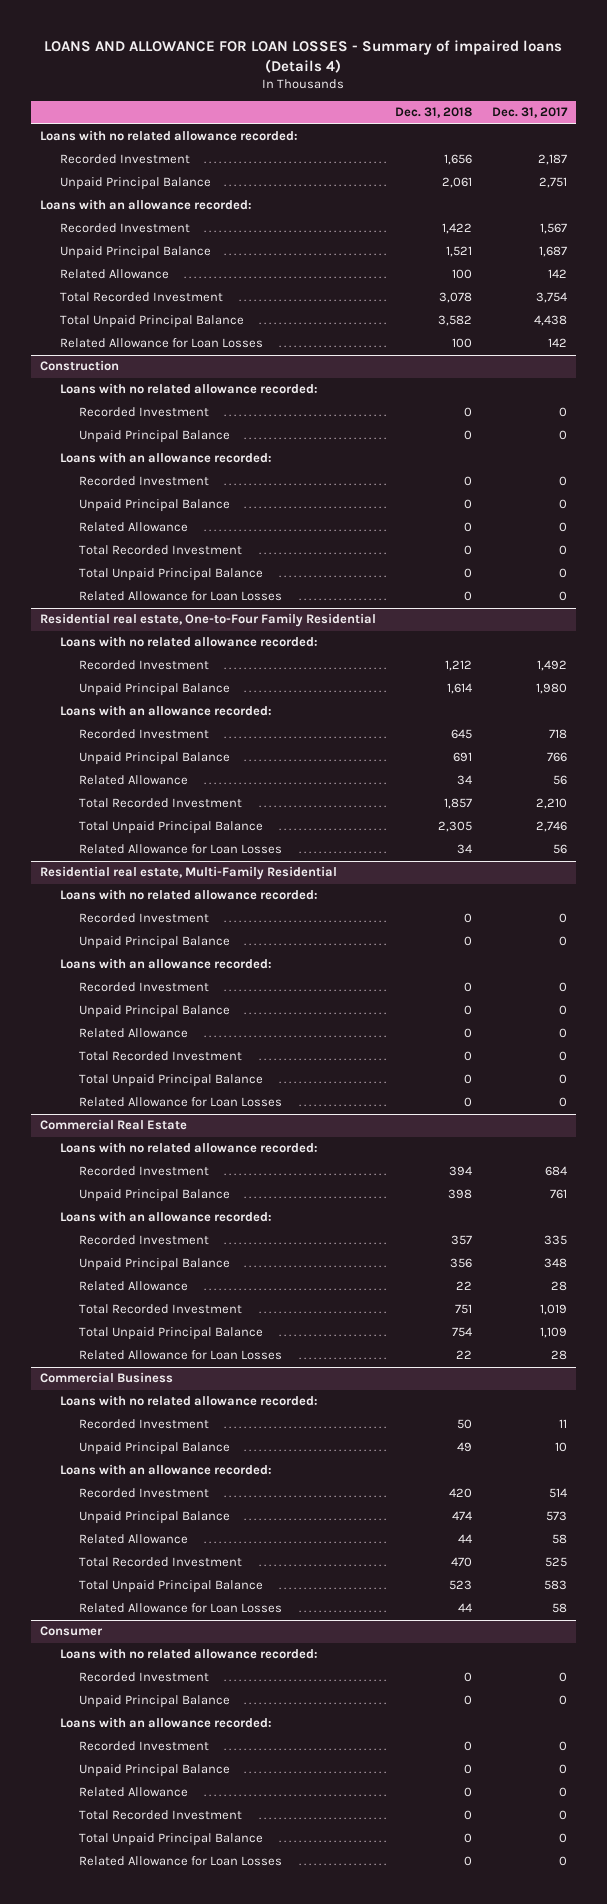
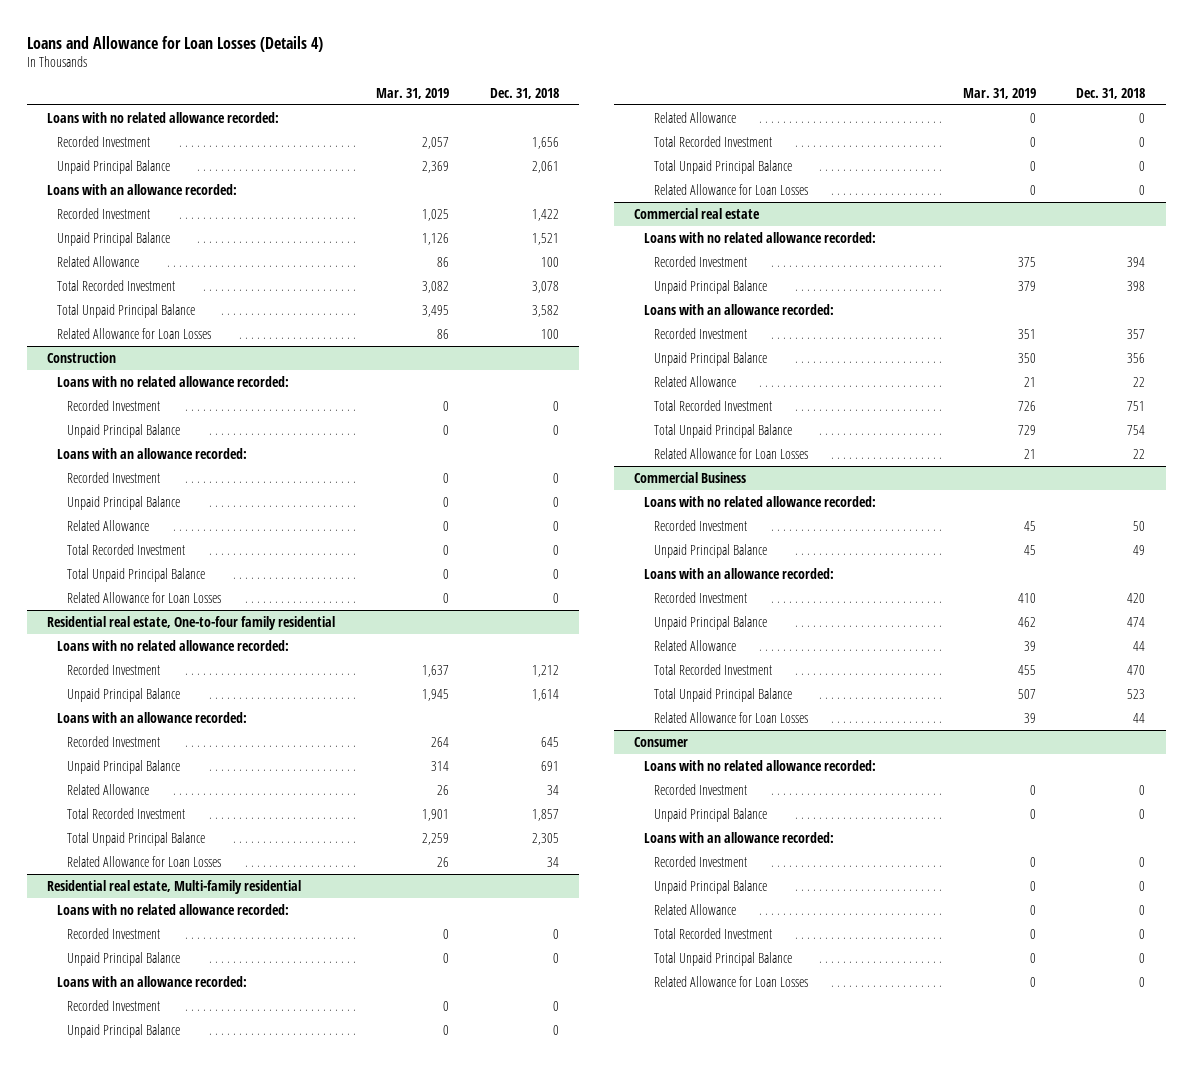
- LOANS AND ALLOWANCE FOR LOAN LOSSES - Summary of impaired loans (Details 4)
+ Loans and Allowance for Loan Losses (Details 4)
- | Dec. 31, 2018 | Dec. 31, 2017
+ | Mar. 31, 2019 | Dec. 31, 2018
- Residential real estate, One-to-Four Family Residential
+ Residential real estate, One-to-four family residential
- Residential real estate, Multi-Family Residential
+ Residential real estate, Multi-family residential
- Commercial Real Estate
+ Commercial real estate

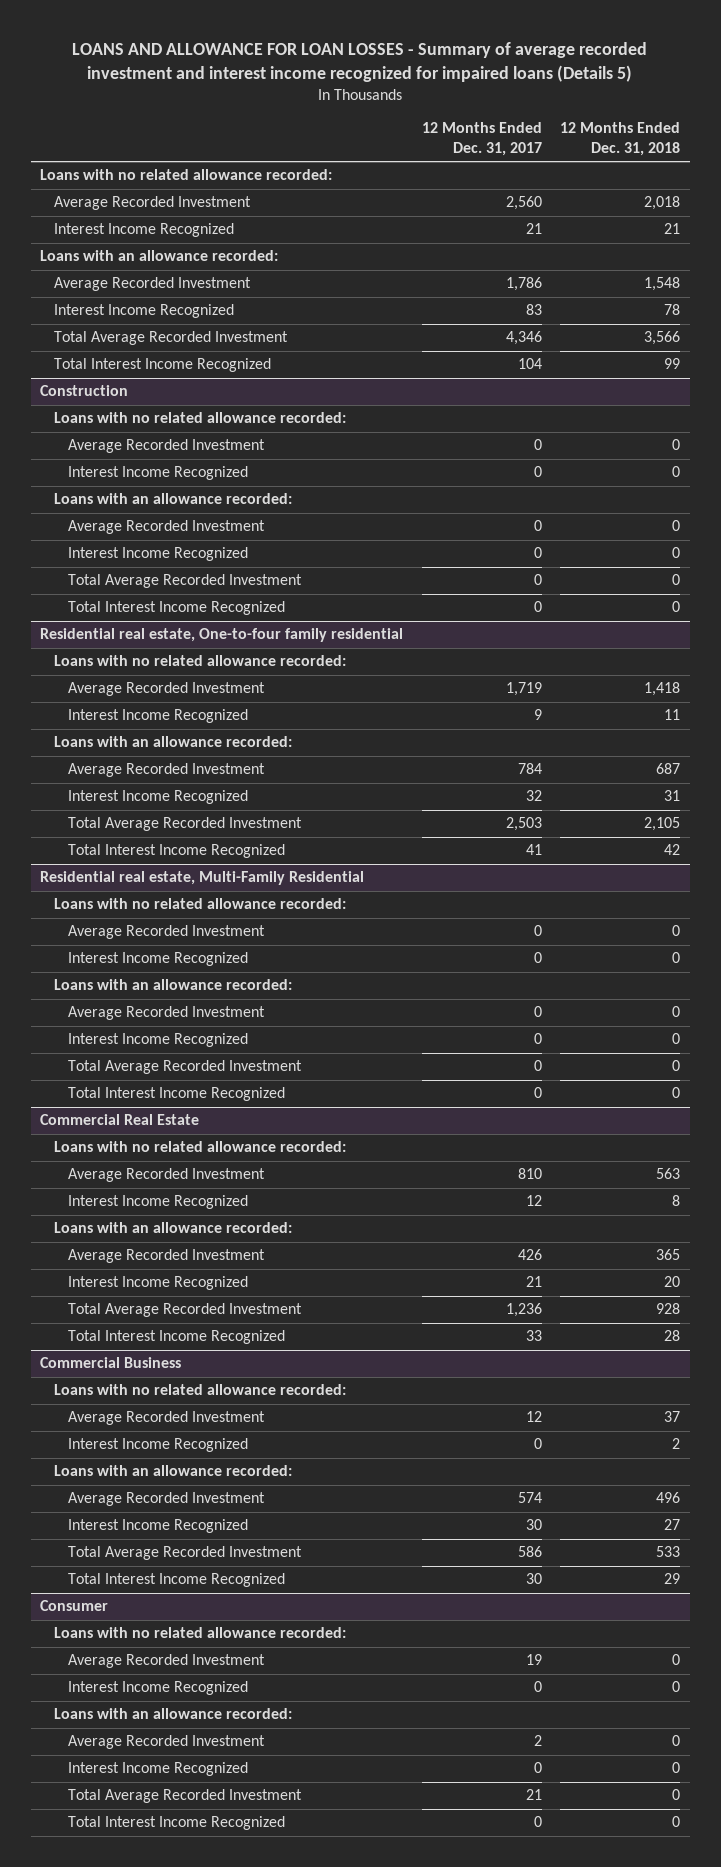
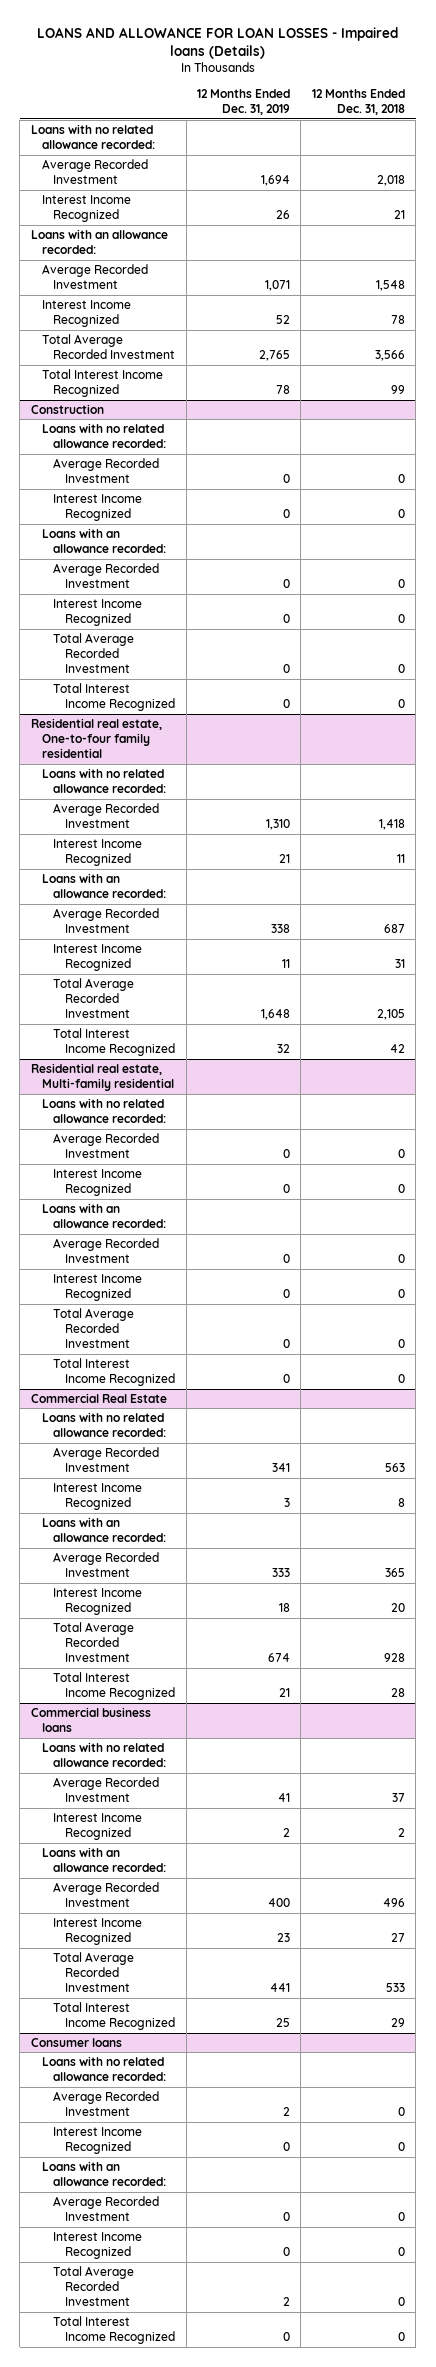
- LOANS AND ALLOWANCE FOR LOAN LOSSES - Summary of average recorded investment and interest income recognized for impaired loans (Details 5)
+ LOANS AND ALLOWANCE FOR LOAN LOSSES - Impaired loans (Details)
- | 12 Months Ended Dec. 31, 2017 | 12 Months Ended Dec. 31, 2018
+ | 12 Months Ended Dec. 31, 2019 | 12 Months Ended Dec. 31, 2018
- Residential real estate, Multi-Family Residential
+ Residential real estate, Multi-family residential
- Commercial Business
+ Commercial business loans
- Consumer
+ Consumer loans

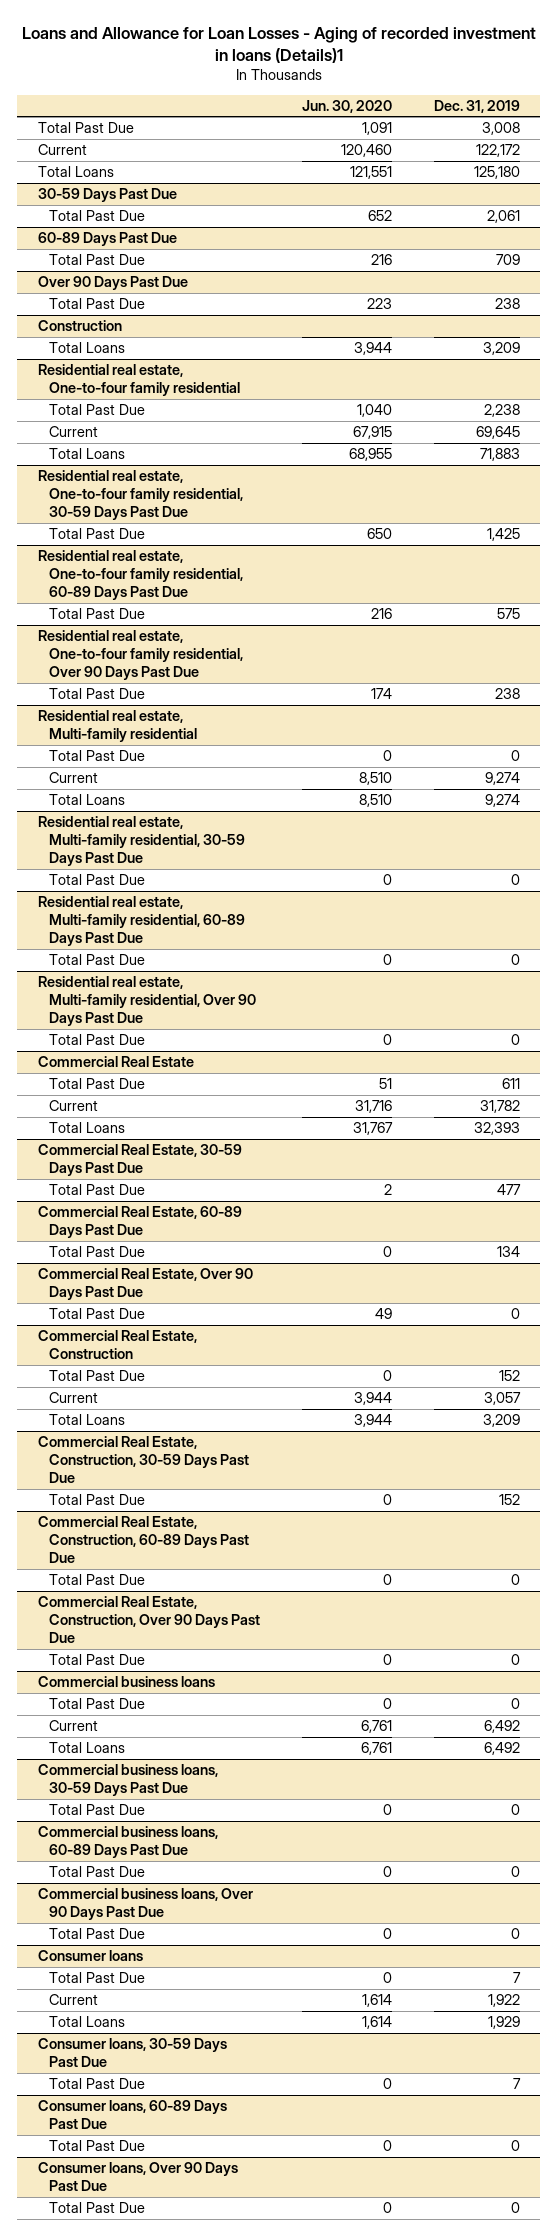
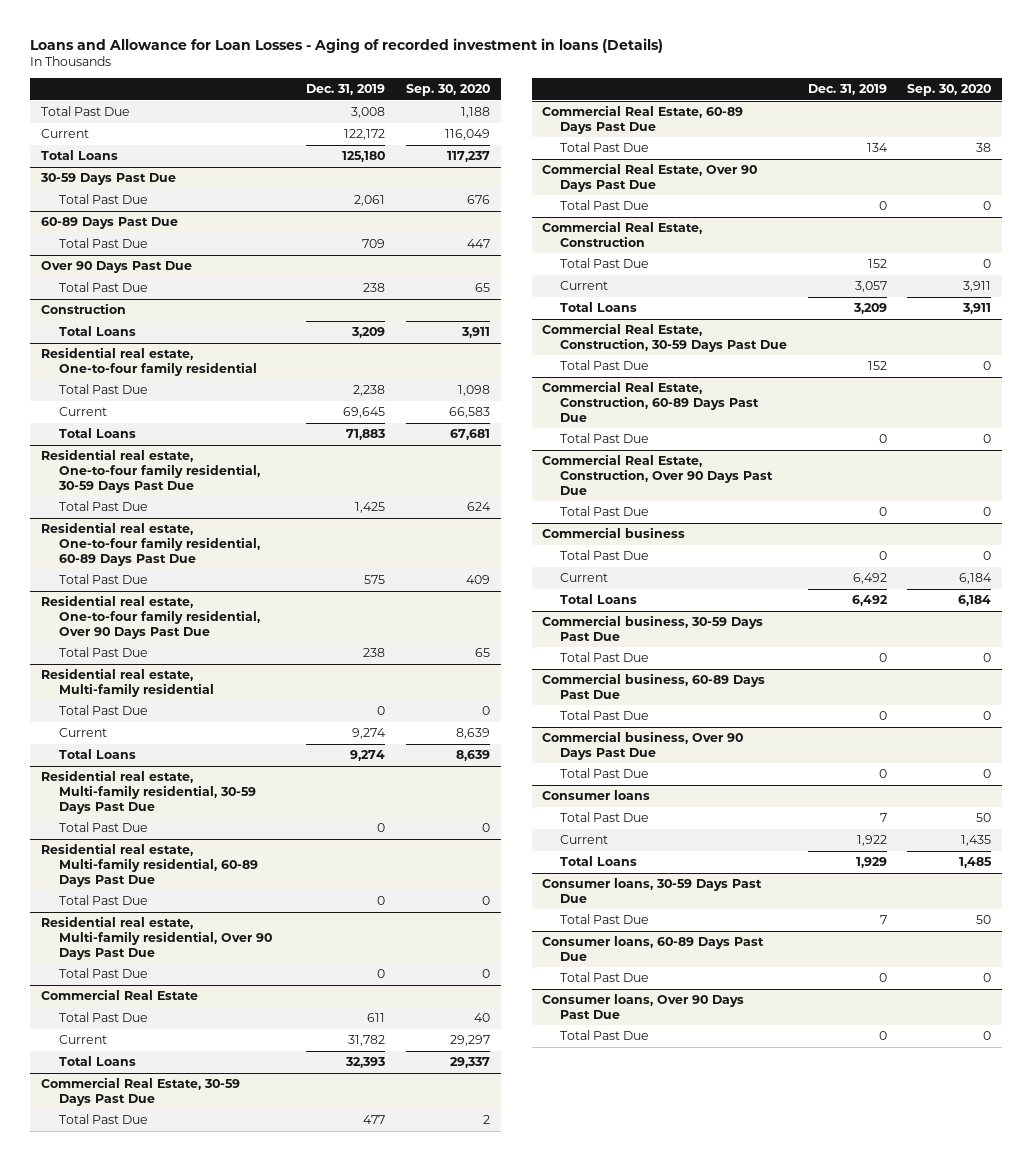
- Loans and Allowance for Loan Losses - Aging of recorded investment in loans (Details)1
+ Loans and Allowance for Loan Losses - Aging of recorded investment in loans (Details)
- | Jun. 30, 2020 | Dec. 31, 2019
+ | Dec. 31, 2019 | Sep. 30, 2020
- Commercial business loans
+ Commercial business
- Commercial business loans, 30-59 Days Past Due
+ Commercial business, 30-59 Days Past Due
- Commercial business loans, 60-89 Days Past Due
+ Commercial business, 60-89 Days Past Due
- Commercial business loans, Over 90 Days Past Due
+ Commercial business, Over 90 Days Past Due

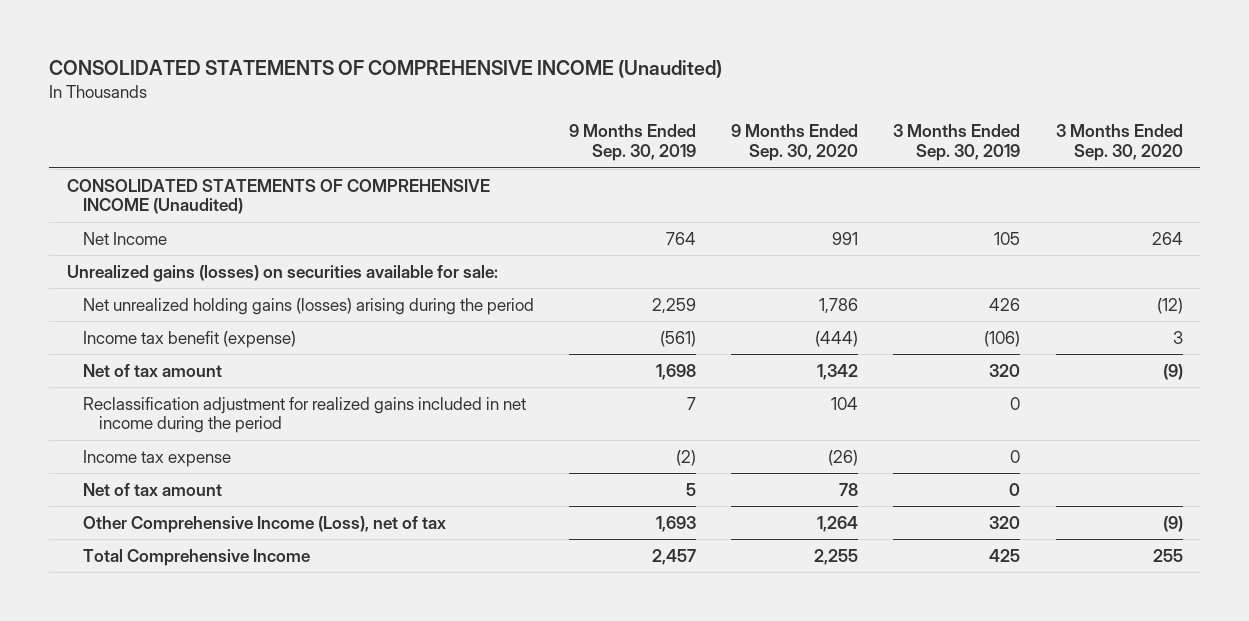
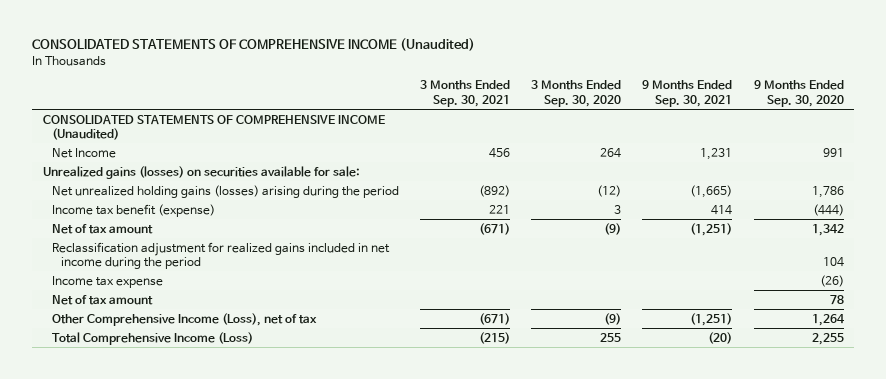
- | 9 Months Ended Sep. 30, 2019 | 9 Months Ended Sep. 30, 2020 | 3 Months Ended Sep. 30, 2019 | 3 Months Ended Sep. 30, 2020
+ | 3 Months Ended Sep. 30, 2021 | 3 Months Ended Sep. 30, 2020 | 9 Months Ended Sep. 30, 2021 | 9 Months Ended Sep. 30, 2020
- Total Comprehensive Income | 2,457 | 2,255 | 425 | 255
+ Total Comprehensive Income (Loss) | (215) | 255 | (20) | 2,255

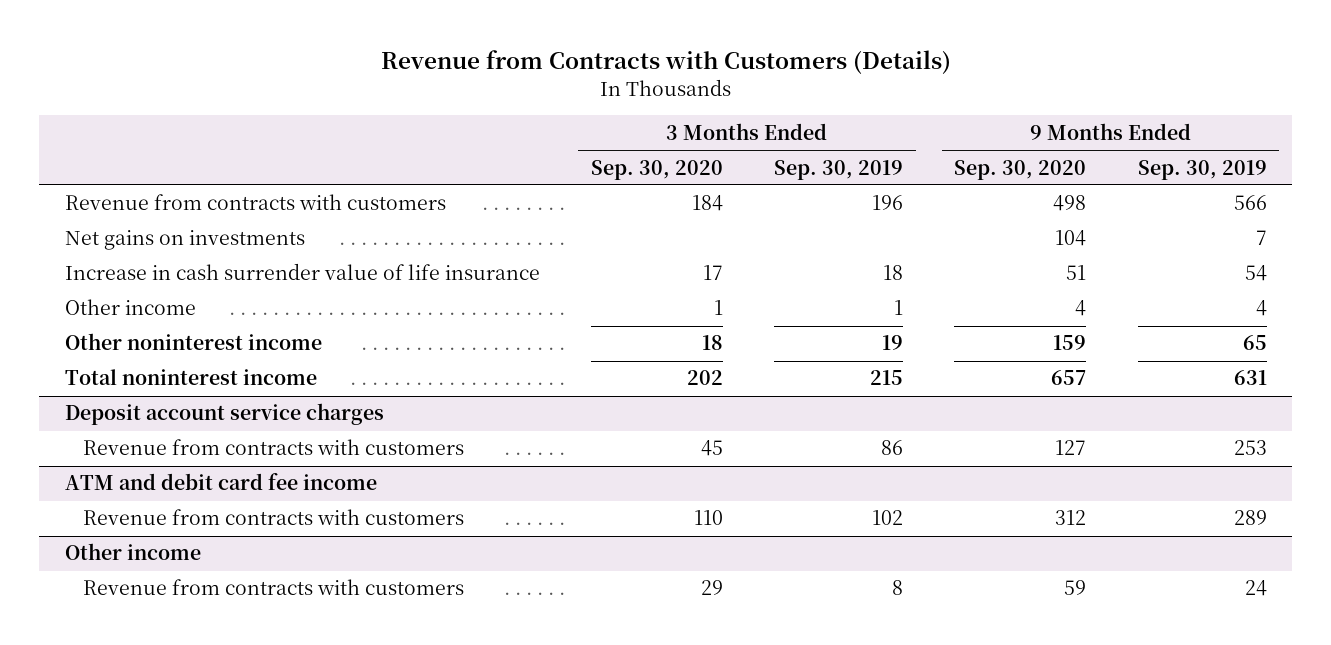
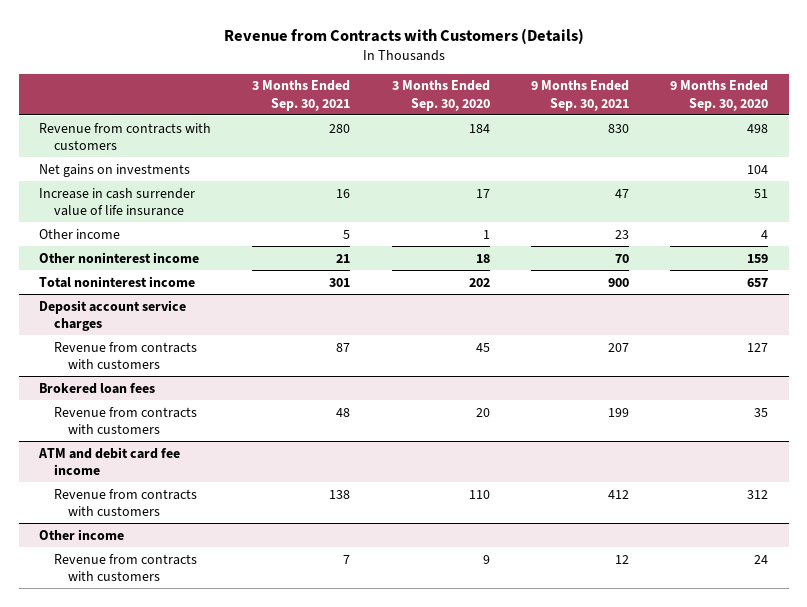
- | 3 Months Ended Sep. 30, 2020 | 3 Months Ended Sep. 30, 2019 | 9 Months Ended Sep. 30, 2020 | 9 Months Ended Sep. 30, 2019
+ | 3 Months Ended Sep. 30, 2021 | 3 Months Ended Sep. 30, 2020 | 9 Months Ended Sep. 30, 2021 | 9 Months Ended Sep. 30, 2020
+ Brokered loan fees
+ Revenue from contracts with customers | 48 | 20 | 199 | 35
@ Other income
- Revenue from contracts with customers | 29 | 8 | 59 | 24
+ Revenue from contracts with customers | 7 | 9 | 12 | 24

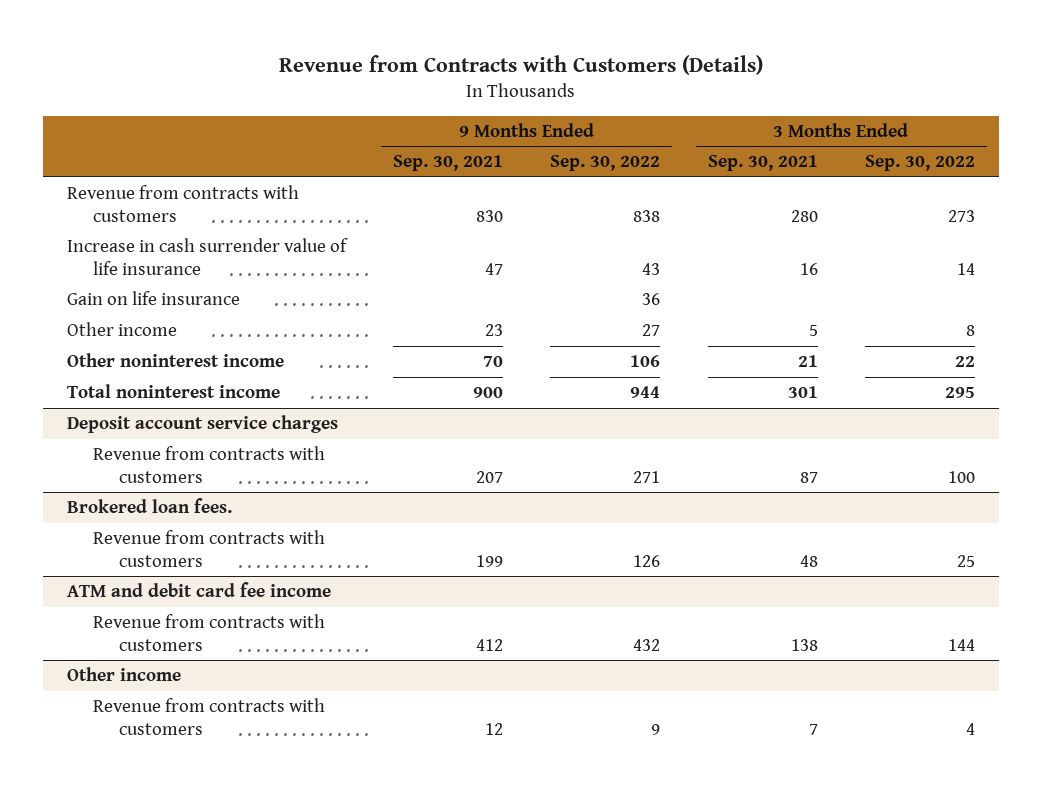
- | 3 Months Ended Sep. 30, 2021 | 3 Months Ended Sep. 30, 2020 | 9 Months Ended Sep. 30, 2021 | 9 Months Ended Sep. 30, 2020
+ | 9 Months Ended Sep. 30, 2021 | 9 Months Ended Sep. 30, 2022 | 3 Months Ended Sep. 30, 2021 | 3 Months Ended Sep. 30, 2022
- Net gains on investments | | | | 104
+ Gain on life insurance | | 36 | |
- Brokered loan fees
+ Brokered loan fees.

